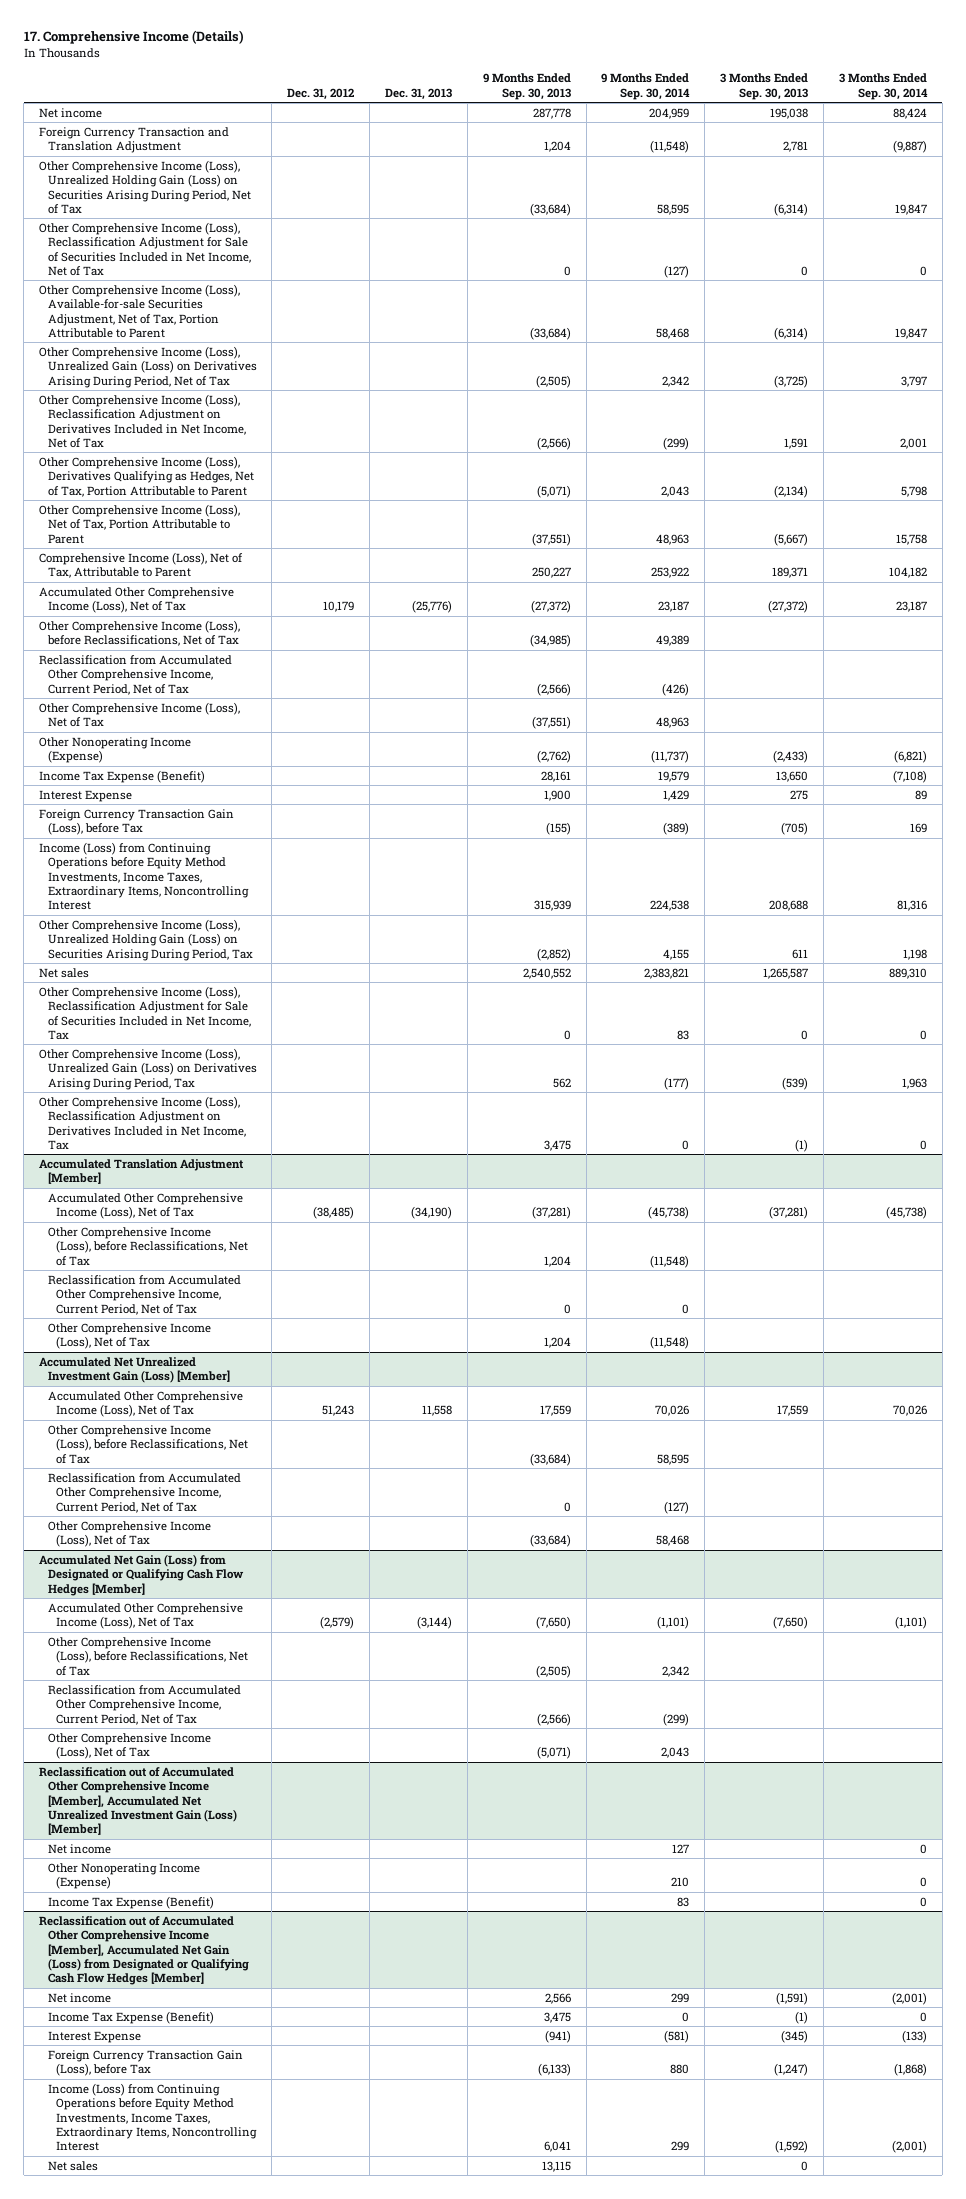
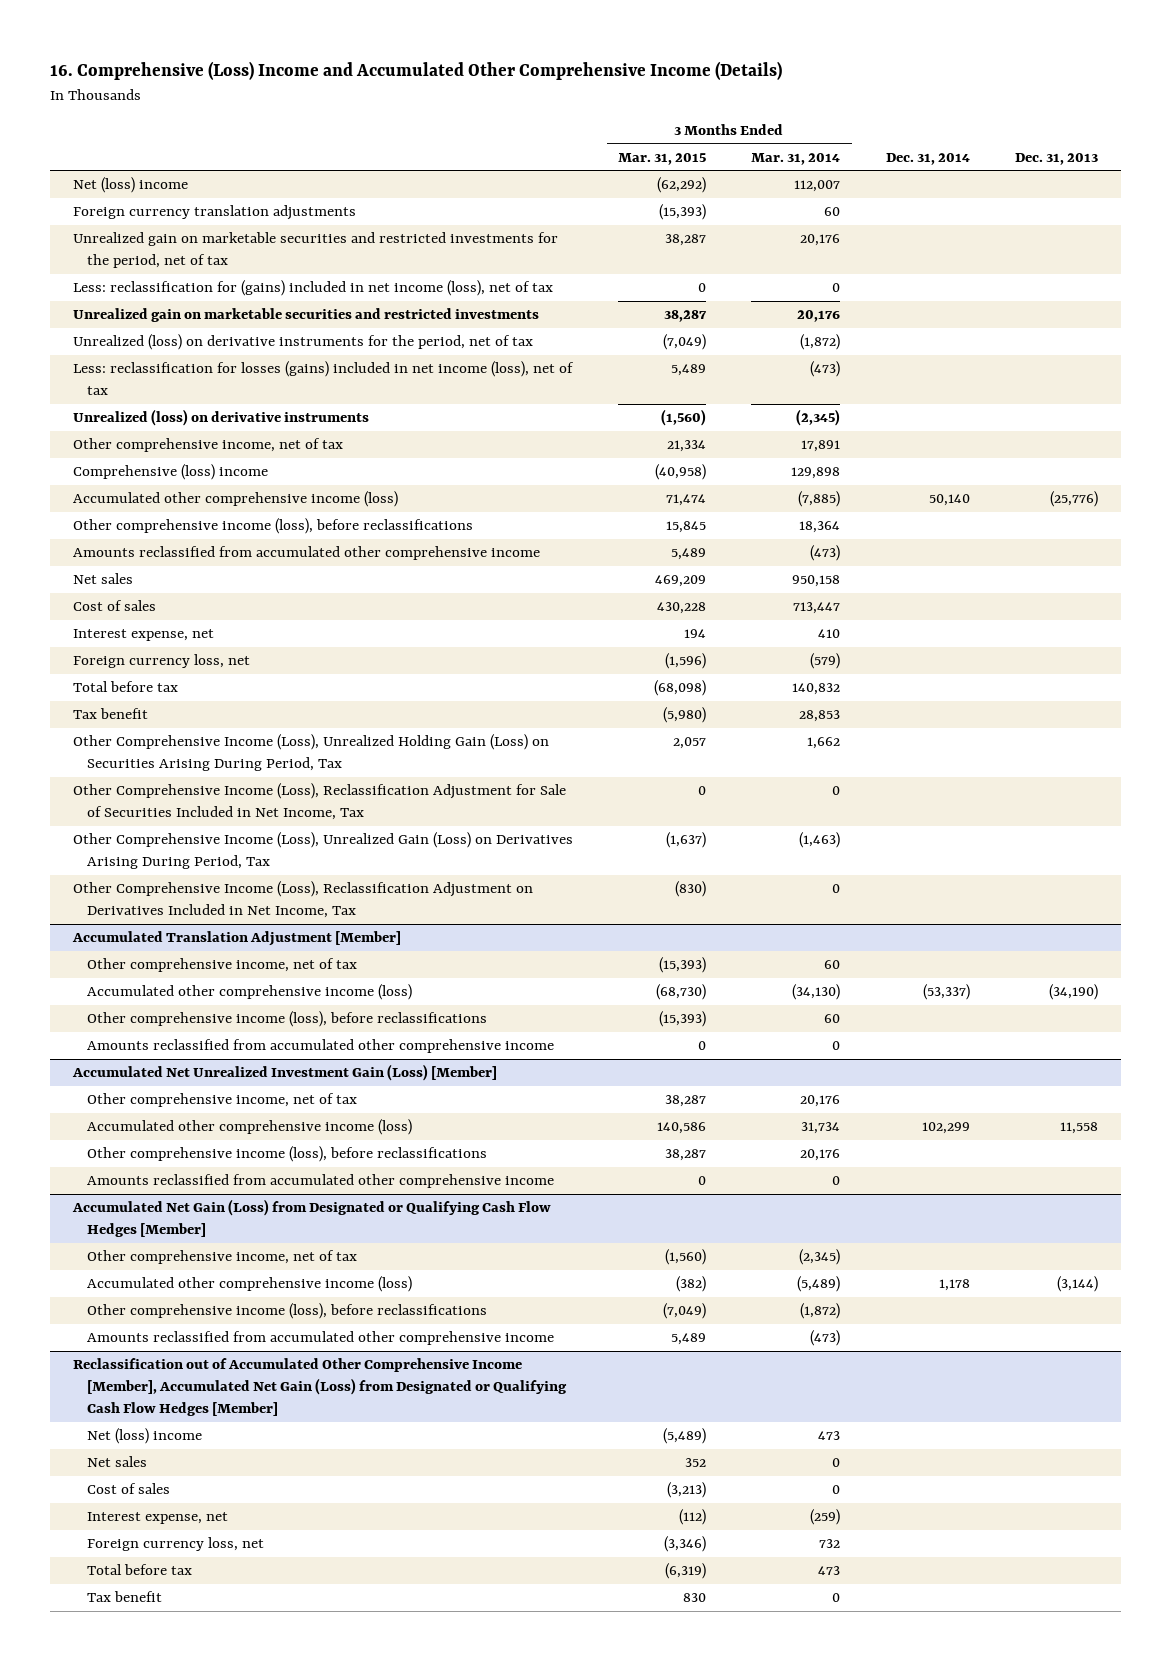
- 17. Comprehensive Income (Details)
+ 16. Comprehensive (Loss) Income and Accumulated Other Comprehensive Income (Details)
- | Dec. 31, 2012 | Dec. 31, 2013 | 9 Months Ended Sep. 30, 2013 | 9 Months Ended Sep. 30, 2014 | 3 Months Ended Sep. 30, 2013 | 3 Months Ended Sep. 30, 2014
+ | 3 Months Ended Mar. 31, 2015 | 3 Months Ended Mar. 31, 2014 | Dec. 31, 2014 | Dec. 31, 2013
- Net income | | | 287,778 | 204,959 | 195,038 | 88,424
- Foreign Currency Transaction and Translation Adjustment | | | 1,204 | (11,548) | 2,781 | (9,887)
- Other Comprehensive Income (Loss), Unrealized Holding Gain (Loss) on Securities Arising During Period, Net of Tax | | | (33,684) | 58,595 | (6,314) | 19,847
- Other Comprehensive Income (Loss), Reclassification Adjustment for Sale of Securities Included in Net Income, Net of Tax | | | 0 | (127) | 0 | 0
- Other Comprehensive Income (Loss), Available-for-sale Securities Adjustment, Net of Tax, Portion Attributable to Parent | | | (33,684) | 58,468 | (6,314) | 19,847
- Other Comprehensive Income (Loss), Unrealized Gain (Loss) on Derivatives Arising During Period, Net of Tax | | | (2,505) | 2,342 | (3,725) | 3,797
- Other Comprehensive Income (Loss), Reclassification Adjustment on Derivatives Included in Net Income, Net of Tax | | | (2,566) | (299) | 1,591 | 2,001
- Other Comprehensive Income (Loss), Derivatives Qualifying as Hedges, Net of Tax, Portion Attributable to Parent | | | (5,071) | 2,043 | (2,134) | 5,798
- Other Comprehensive Income (Loss), Net of Tax, Portion Attributable to Parent | | | (37,551) | 48,963 | (5,667) | 15,758
- Comprehensive Income (Loss), Net of Tax, Attributable to Parent | | | 250,227 | 253,922 | 189,371 | 104,182
- Accumulated Other Comprehensive Income (Loss), Net of Tax | 10,179 | (25,776) | (27,372) | 23,187 | (27,372) | 23,187
- Other Comprehensive Income (Loss), before Reclassifications, Net of Tax | | | (34,985) | 49,389 | |
- Reclassification from Accumulated Other Comprehensive Income, Current Period, Net of Tax | | | (2,566) | (426) | |
- Other Comprehensive Income (Loss), Net of Tax | | | (37,551) | 48,963 | |
- Other Nonoperating Income (Expense) | | | (2,762) | (11,737) | (2,433) | (6,821)
- Income Tax Expense (Benefit) | | | 28,161 | 19,579 | 13,650 | (7,108)
- Interest Expense | | | 1,900 | 1,429 | 275 | 89
- Foreign Currency Transaction Gain (Loss), before Tax | | | (155) | (389) | (705) | 169
- Income (Loss) from Continuing Operations before Equity Method Investments, Income Taxes, Extraordinary Items, Noncontrolling Interest | | | 315,939 | 224,538 | 208,688 | 81,316
+ Net (loss) income | (62,292) | 112,007 | |
+ Foreign currency translation adjustments | (15,393) | 60 | |
+ Unrealized gain on marketable securities and restricted investments for the period, net of tax | 38,287 | 20,176 | |
+ Less: reclassification for (gains) included in net income (loss), net of tax | 0 | 0 | |
+ Unrealized gain on marketable securities and restricted investments | 38,287 | 20,176 | |
+ Unrealized (loss) on derivative instruments for the period, net of tax | (7,049) | (1,872) | |
+ Less: reclassification for losses (gains) included in net income (loss), net of tax | 5,489 | (473) | |
+ Unrealized (loss) on derivative instruments | (1,560) | (2,345) | |
+ Other comprehensive income, net of tax | 21,334 | 17,891 | |
+ Comprehensive (loss) income | (40,958) | 129,898 | |
+ Accumulated other comprehensive income (loss) | 71,474 | (7,885) | 50,140 | (25,776)
+ Other comprehensive income (loss), before reclassifications | 15,845 | 18,364 | |
+ Amounts reclassified from accumulated other comprehensive income | 5,489 | (473) | |
+ Cost of sales | 430,228 | 713,447 | |
+ Interest expense, net | 194 | 410 | |
+ Foreign currency loss, net | (1,596) | (579) | |
+ Total before tax | (68,098) | 140,832 | |
+ Tax benefit | (5,980) | 28,853 | |
moved down: Other Comprehensive Income (Loss), Unrealized Holding Gain (Loss) on Securities Arising During Period, Tax | 2,057 | 1,662 | |
@ Accumulated Translation Adjustment [Member]
- Accumulated Other Comprehensive Income (Loss), Net of Tax | (38,485) | (34,190) | (37,281) | (45,738) | (37,281) | (45,738)
- Other Comprehensive Income (Loss), before Reclassifications, Net of Tax | | | 1,204 | (11,548) | |
- Reclassification from Accumulated Other Comprehensive Income, Current Period, Net of Tax | | | 0 | 0 | |
- Other Comprehensive Income (Loss), Net of Tax | | | 1,204 | (11,548) | |
+ Other comprehensive income, net of tax | (15,393) | 60 | |
+ Accumulated other comprehensive income (loss) | (68,730) | (34,130) | (53,337) | (34,190)
+ Other comprehensive income (loss), before reclassifications | (15,393) | 60 | |
+ Amounts reclassified from accumulated other comprehensive income | 0 | 0 | |
@ Accumulated Net Unrealized Investment Gain (Loss) [Member]
- Accumulated Other Comprehensive Income (Loss), Net of Tax | 51,243 | 11,558 | 17,559 | 70,026 | 17,559 | 70,026
- Other Comprehensive Income (Loss), before Reclassifications, Net of Tax | | | (33,684) | 58,595 | |
- Reclassification from Accumulated Other Comprehensive Income, Current Period, Net of Tax | | | 0 | (127) | |
- Other Comprehensive Income (Loss), Net of Tax | | | (33,684) | 58,468 | |
+ Other comprehensive income, net of tax | 38,287 | 20,176 | |
+ Accumulated other comprehensive income (loss) | 140,586 | 31,734 | 102,299 | 11,558
+ Other comprehensive income (loss), before reclassifications | 38,287 | 20,176 | |
+ Amounts reclassified from accumulated other comprehensive income | 0 | 0 | |
@ Accumulated Net Gain (Loss) from Designated or Qualifying Cash Flow Hedges [Member]
- Accumulated Other Comprehensive Income (Loss), Net of Tax | (2,579) | (3,144) | (7,650) | (1,101) | (7,650) | (1,101)
- Other Comprehensive Income (Loss), before Reclassifications, Net of Tax | | | (2,505) | 2,342 | |
- Reclassification from Accumulated Other Comprehensive Income, Current Period, Net of Tax | | | (2,566) | (299) | |
- Other Comprehensive Income (Loss), Net of Tax | | | (5,071) | 2,043 | |
- Reclassification out of Accumulated Other Comprehensive Income [Member], Accumulated Net Unrealized Investment Gain (Loss) [Member]
- Net income | | | | 127 | | 0
- Other Nonoperating Income (Expense) | | | | 210 | | 0
- Income Tax Expense (Benefit) | | | | 83 | | 0
@ Accumulated Net Gain (Loss) from Designated or Qualifying Cash Flow Hedges [Member]
+ Other comprehensive income, net of tax | (1,560) | (2,345) | |
+ Accumulated other comprehensive income (loss) | (382) | (5,489) | 1,178 | (3,144)
+ Other comprehensive income (loss), before reclassifications | (7,049) | (1,872) | |
+ Amounts reclassified from accumulated other comprehensive income | 5,489 | (473) | |
@ Reclassification out of Accumulated Other Comprehensive Income [Member], Accumulated Net Gain (Loss) from Designated or Qualifying Cash Flow Hedges [Member]
- Net income | | | 2,566 | 299 | (1,591) | (2,001)
- Income Tax Expense (Benefit) | | | 3,475 | 0 | (1) | 0
- Interest Expense | | | (941) | (581) | (345) | (133)
- Foreign Currency Transaction Gain (Loss), before Tax | | | (6,133) | 880 | (1,247) | (1,868)
- Income (Loss) from Continuing Operations before Equity Method Investments, Income Taxes, Extraordinary Items, Noncontrolling Interest | | | 6,041 | 299 | (1,592) | (2,001)
+ Net (loss) income | (5,489) | 473 | |
+ Cost of sales | (3,213) | 0 | |
+ Interest expense, net | (112) | (259) | |
+ Foreign currency loss, net | (3,346) | 732 | |
+ Total before tax | (6,319) | 473 | |
+ Tax benefit | 830 | 0 | |

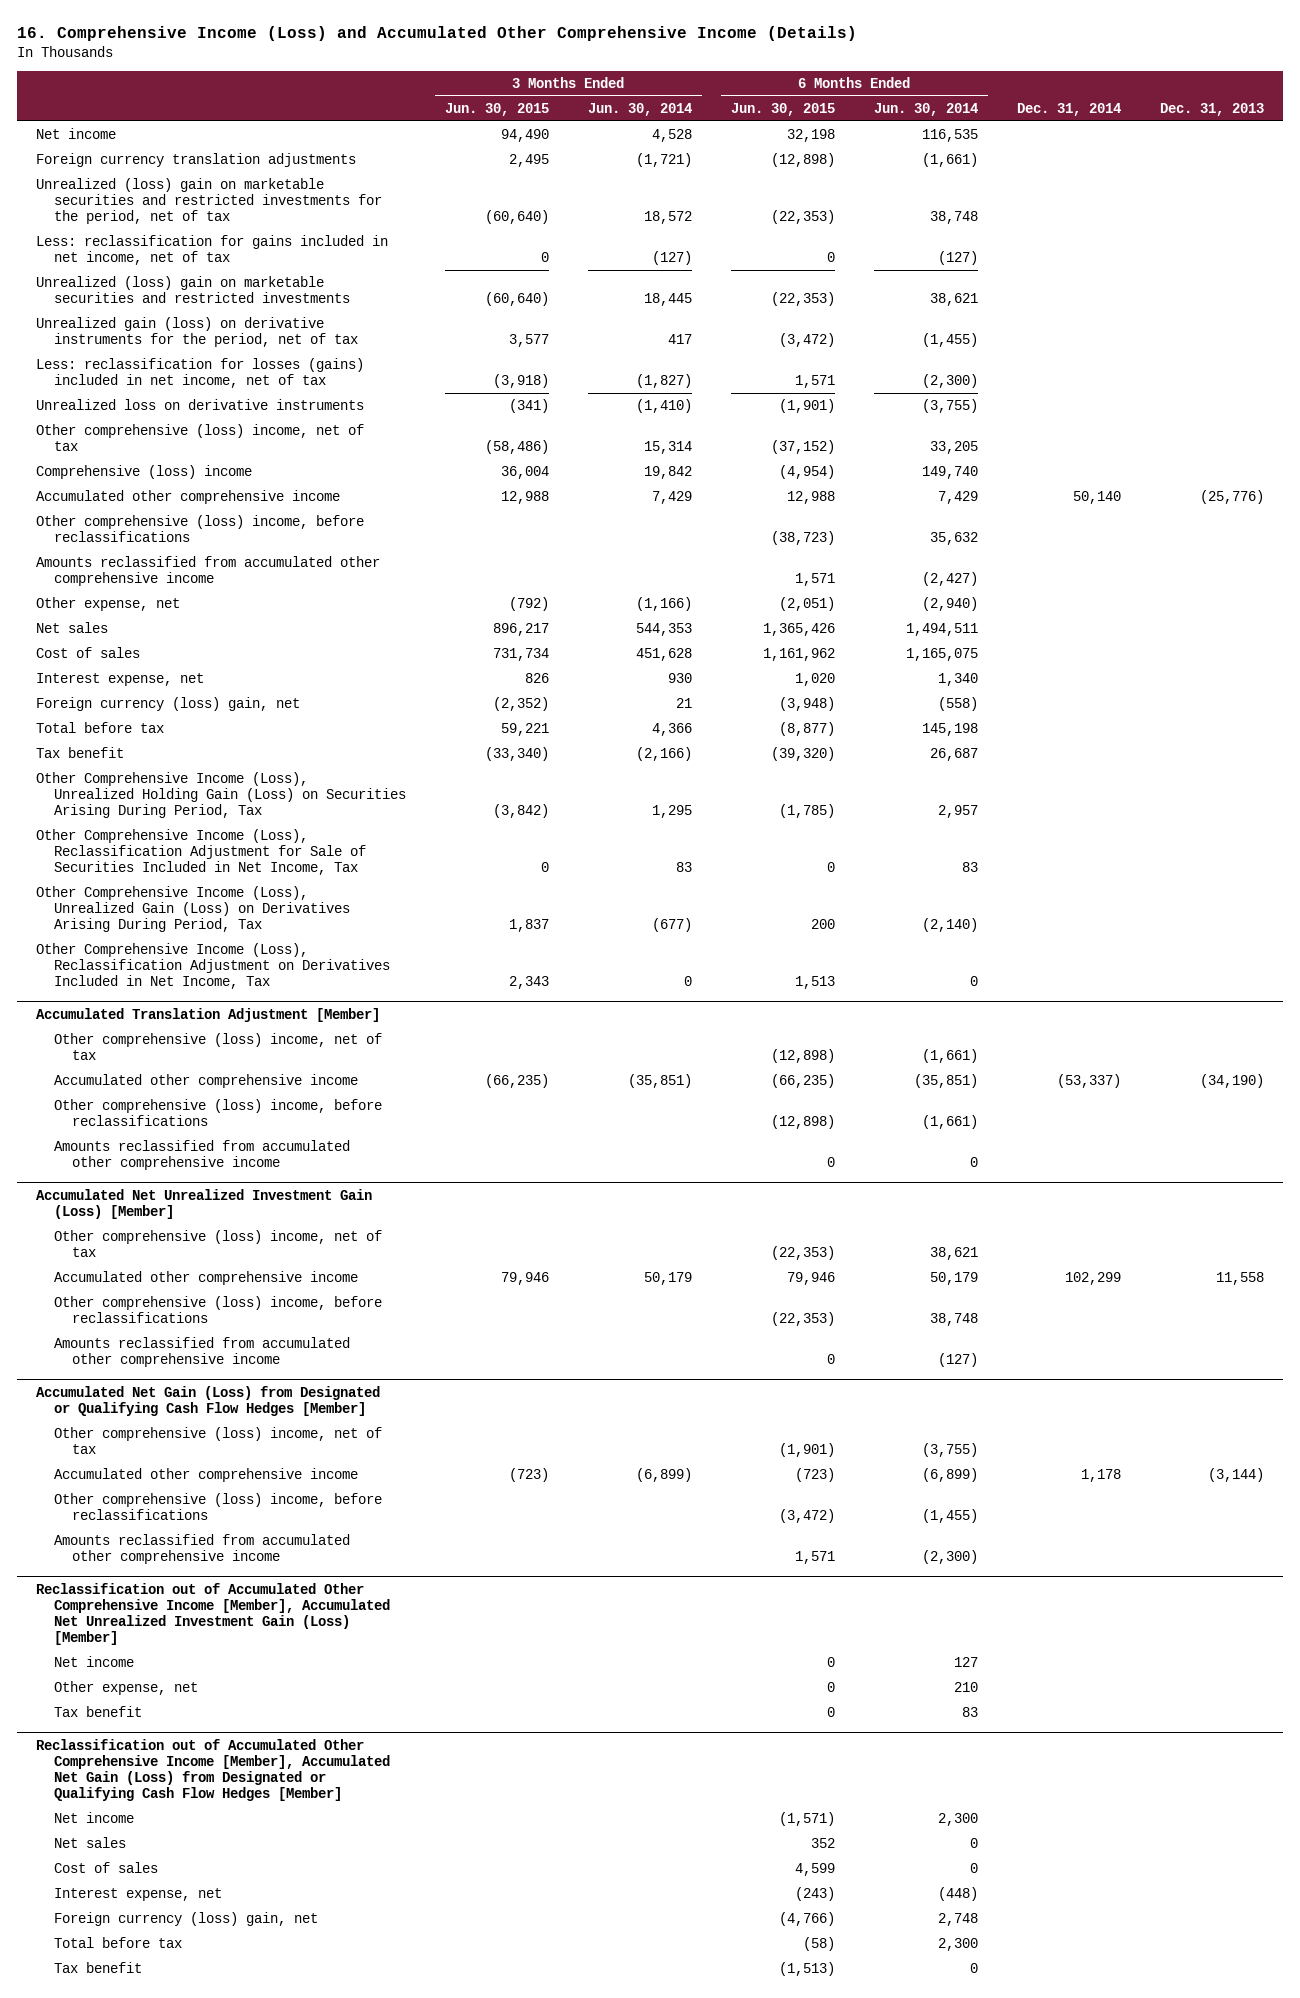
- 16. Comprehensive (Loss) Income and Accumulated Other Comprehensive Income (Details)
+ 16. Comprehensive Income (Loss) and Accumulated Other Comprehensive Income (Details)
- | 3 Months Ended Mar. 31, 2015 | 3 Months Ended Mar. 31, 2014 | Dec. 31, 2014 | Dec. 31, 2013
+ | 3 Months Ended Jun. 30, 2015 | 3 Months Ended Jun. 30, 2014 | 6 Months Ended Jun. 30, 2015 | 6 Months Ended Jun. 30, 2014 | Dec. 31, 2014 | Dec. 31, 2013
- Net (loss) income | (62,292) | 112,007 | |
+ Net income | 94,490 | 4,528 | 32,198 | 116,535 | |
- Unrealized gain on marketable securities and restricted investments for the period, net of tax | 38,287 | 20,176 | |
- Less: reclassification for (gains) included in net income (loss), net of tax | 0 | 0 | |
- Unrealized gain on marketable securities and restricted investments | 38,287 | 20,176 | |
- Unrealized (loss) on derivative instruments for the period, net of tax | (7,049) | (1,872) | |
- Less: reclassification for losses (gains) included in net income (loss), net of tax | 5,489 | (473) | |
- Unrealized (loss) on derivative instruments | (1,560) | (2,345) | |
- Other comprehensive income, net of tax | 21,334 | 17,891 | |
+ Unrealized (loss) gain on marketable securities and restricted investments for the period, net of tax | (60,640) | 18,572 | (22,353) | 38,748 | |
+ Less: reclassification for gains included in net income, net of tax | 0 | (127) | 0 | (127) | |
+ Unrealized (loss) gain on marketable securities and restricted investments | (60,640) | 18,445 | (22,353) | 38,621 | |
+ Unrealized gain (loss) on derivative instruments for the period, net of tax | 3,577 | 417 | (3,472) | (1,455) | |
+ Less: reclassification for losses (gains) included in net income, net of tax | (3,918) | (1,827) | 1,571 | (2,300) | |
+ Unrealized loss on derivative instruments | (341) | (1,410) | (1,901) | (3,755) | |
+ Other comprehensive (loss) income, net of tax | (58,486) | 15,314 | (37,152) | 33,205 | |
- Accumulated other comprehensive income (loss) | 71,474 | (7,885) | 50,140 | (25,776)
- Other comprehensive income (loss), before reclassifications | 15,845 | 18,364 | |
+ Accumulated other comprehensive income | 12,988 | 7,429 | 12,988 | 7,429 | 50,140 | (25,776)
+ Other comprehensive (loss) income, before reclassifications | | | (38,723) | 35,632 | |
+ Other expense, net | (792) | (1,166) | (2,051) | (2,940) | |
- Foreign currency loss, net | (1,596) | (579) | |
+ Foreign currency (loss) gain, net | (2,352) | 21 | (3,948) | (558) | |
@ Accumulated Translation Adjustment [Member]
- Other comprehensive income, net of tax | (15,393) | 60 | |
- Accumulated other comprehensive income (loss) | (68,730) | (34,130) | (53,337) | (34,190)
- Other comprehensive income (loss), before reclassifications | (15,393) | 60 | |
+ Other comprehensive (loss) income, net of tax | | | (12,898) | (1,661) | |
+ Accumulated other comprehensive income | (66,235) | (35,851) | (66,235) | (35,851) | (53,337) | (34,190)
+ Other comprehensive (loss) income, before reclassifications | | | (12,898) | (1,661) | |
@ Accumulated Net Unrealized Investment Gain (Loss) [Member]
- Other comprehensive income, net of tax | 38,287 | 20,176 | |
- Accumulated other comprehensive income (loss) | 140,586 | 31,734 | 102,299 | 11,558
- Other comprehensive income (loss), before reclassifications | 38,287 | 20,176 | |
+ Other comprehensive (loss) income, net of tax | | | (22,353) | 38,621 | |
+ Accumulated other comprehensive income | 79,946 | 50,179 | 79,946 | 50,179 | 102,299 | 11,558
+ Other comprehensive (loss) income, before reclassifications | | | (22,353) | 38,748 | |
@ Accumulated Net Gain (Loss) from Designated or Qualifying Cash Flow Hedges [Member]
- Other comprehensive income, net of tax | (1,560) | (2,345) | |
- Accumulated other comprehensive income (loss) | (382) | (5,489) | 1,178 | (3,144)
- Other comprehensive income (loss), before reclassifications | (7,049) | (1,872) | |
+ Other comprehensive (loss) income, net of tax | | | (1,901) | (3,755) | |
+ Accumulated other comprehensive income | (723) | (6,899) | (723) | (6,899) | 1,178 | (3,144)
+ Other comprehensive (loss) income, before reclassifications | | | (3,472) | (1,455) | |
+ Reclassification out of Accumulated Other Comprehensive Income [Member], Accumulated Net Unrealized Investment Gain (Loss) [Member]
+ Net income | | | 0 | 127 | |
+ Other expense, net | | | 0 | 210 | |
+ Tax benefit | | | 0 | 83 | |
@ Reclassification out of Accumulated Other Comprehensive Income [Member], Accumulated Net Gain (Loss) from Designated or Qualifying Cash Flow Hedges [Member]
- Net (loss) income | (5,489) | 473 | |
+ Net income | | | (1,571) | 2,300 | |
- Foreign currency loss, net | (3,346) | 732 | |
+ Foreign currency (loss) gain, net | | | (4,766) | 2,748 | |

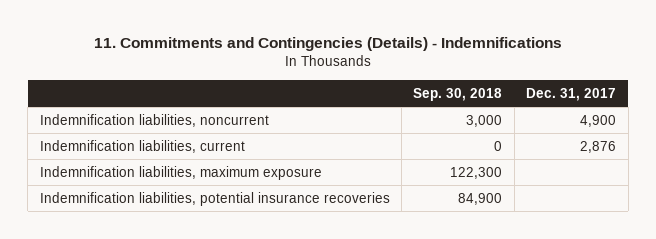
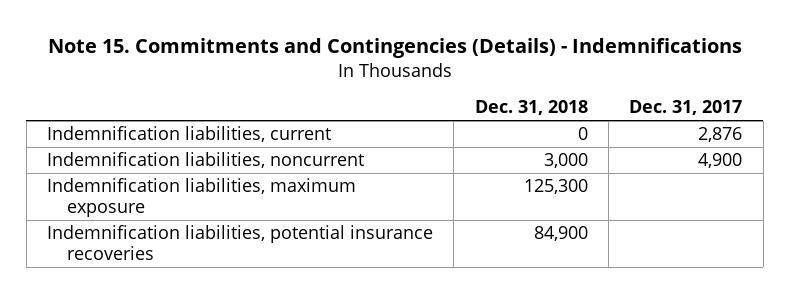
- 11. Commitments and Contingencies (Details) - Indemnifications
+ Note 15. Commitments and Contingencies (Details) - Indemnifications
- | Sep. 30, 2018 | Dec. 31, 2017
+ | Dec. 31, 2018 | Dec. 31, 2017
moved down: Indemnification liabilities, noncurrent | 3,000 | 4,900

